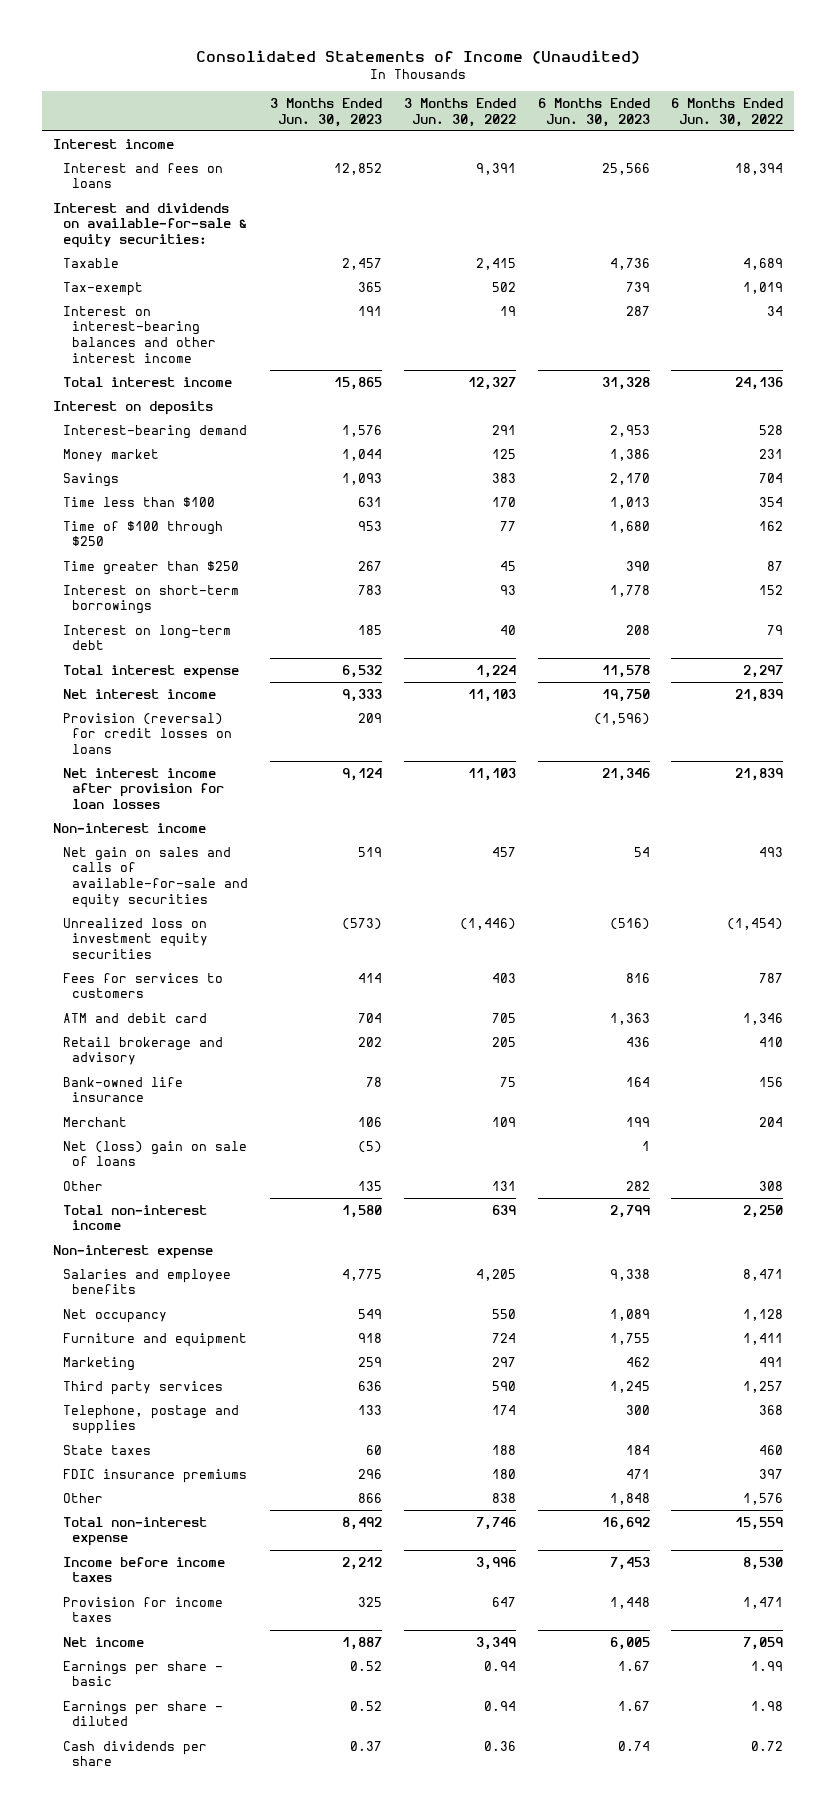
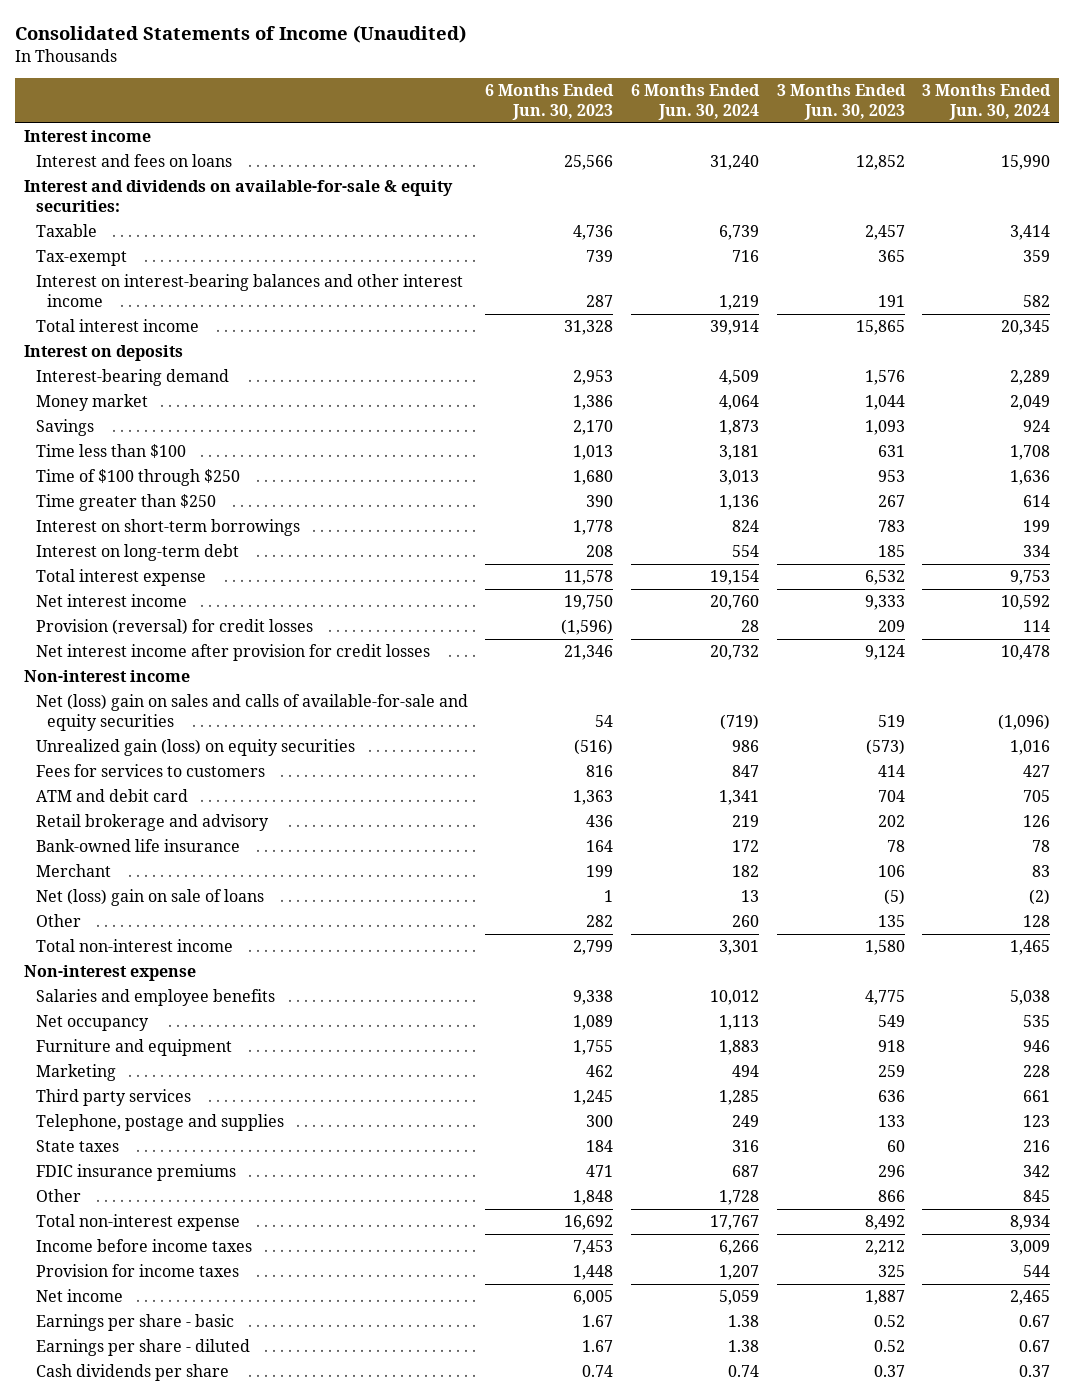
- | 3 Months Ended Jun. 30, 2023 | 3 Months Ended Jun. 30, 2022 | 6 Months Ended Jun. 30, 2023 | 6 Months Ended Jun. 30, 2022
+ | 6 Months Ended Jun. 30, 2023 | 6 Months Ended Jun. 30, 2024 | 3 Months Ended Jun. 30, 2023 | 3 Months Ended Jun. 30, 2024
- Provision (reversal) for credit losses on loans | 209 | | (1,596) |
- Net interest income after provision for loan losses | 9,124 | 11,103 | 21,346 | 21,839
+ Provision (reversal) for credit losses | (1,596) | 28 | 209 | 114
+ Net interest income after provision for credit losses | 21,346 | 20,732 | 9,124 | 10,478
- Net gain on sales and calls of available-for-sale and equity securities | 519 | 457 | 54 | 493
- Unrealized loss on investment equity securities | (573) | (1,446) | (516) | (1,454)
+ Net (loss) gain on sales and calls of available-for-sale and equity securities | 54 | (719) | 519 | (1,096)
+ Unrealized gain (loss) on equity securities | (516) | 986 | (573) | 1,016

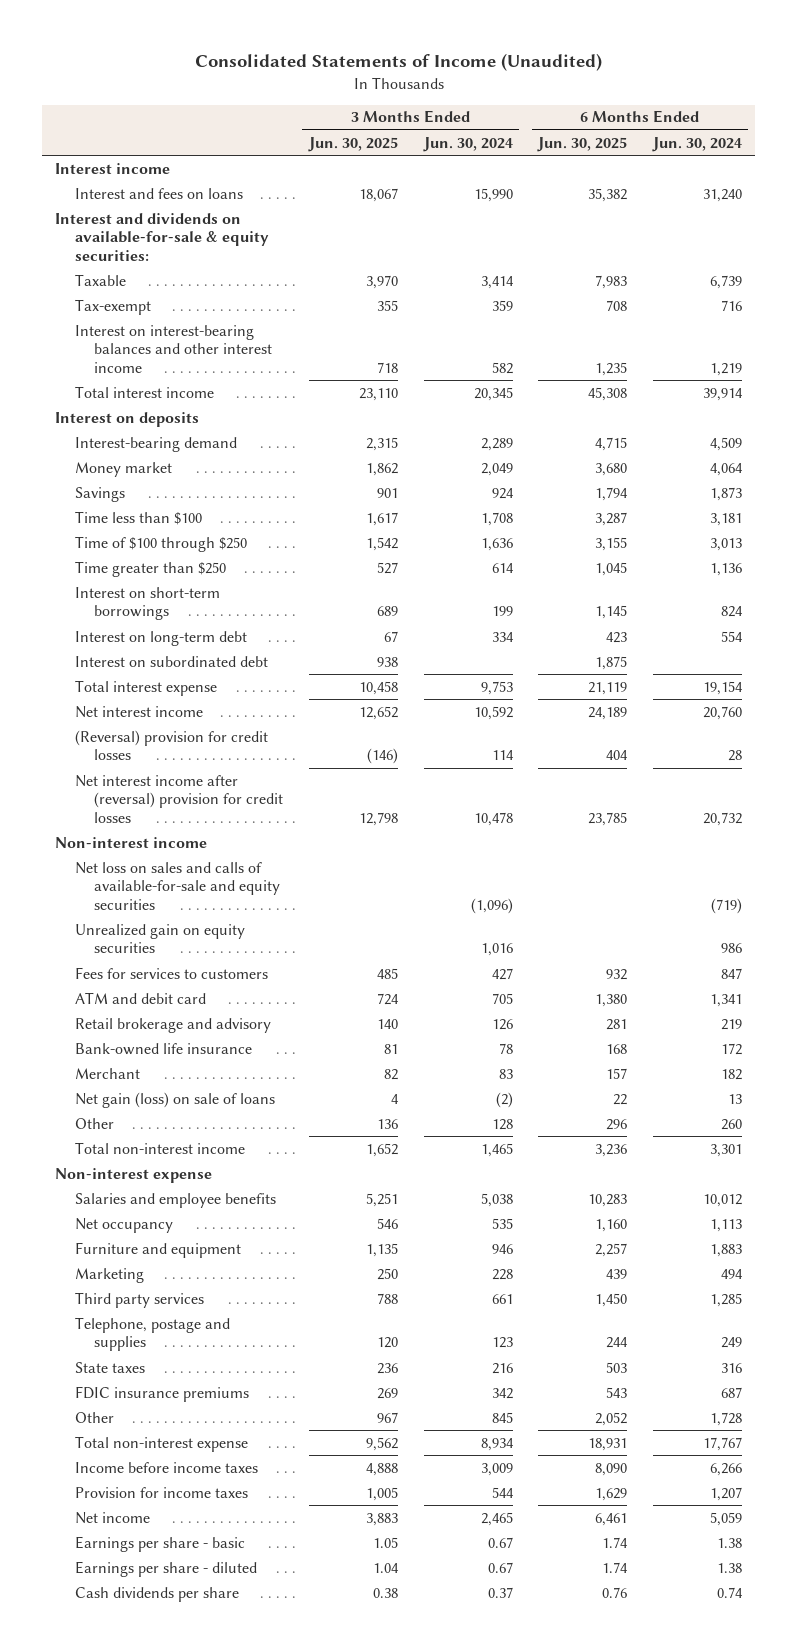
- | 6 Months Ended Jun. 30, 2023 | 6 Months Ended Jun. 30, 2024 | 3 Months Ended Jun. 30, 2023 | 3 Months Ended Jun. 30, 2024
+ | 3 Months Ended Jun. 30, 2025 | 3 Months Ended Jun. 30, 2024 | 6 Months Ended Jun. 30, 2025 | 6 Months Ended Jun. 30, 2024
+ Interest on subordinated debt | 938 | | 1,875 |
- Provision (reversal) for credit losses | (1,596) | 28 | 209 | 114
- Net interest income after provision for credit losses | 21,346 | 20,732 | 9,124 | 10,478
+ (Reversal) provision for credit losses | (146) | 114 | 404 | 28
+ Net interest income after (reversal) provision for credit losses | 12,798 | 10,478 | 23,785 | 20,732
- Net (loss) gain on sales and calls of available-for-sale and equity securities | 54 | (719) | 519 | (1,096)
- Unrealized gain (loss) on equity securities | (516) | 986 | (573) | 1,016
+ Net loss on sales and calls of available-for-sale and equity securities | | (1,096) | | (719)
+ Unrealized gain on equity securities | | 1,016 | | 986
- Net (loss) gain on sale of loans | 1 | 13 | (5) | (2)
+ Net gain (loss) on sale of loans | 4 | (2) | 22 | 13

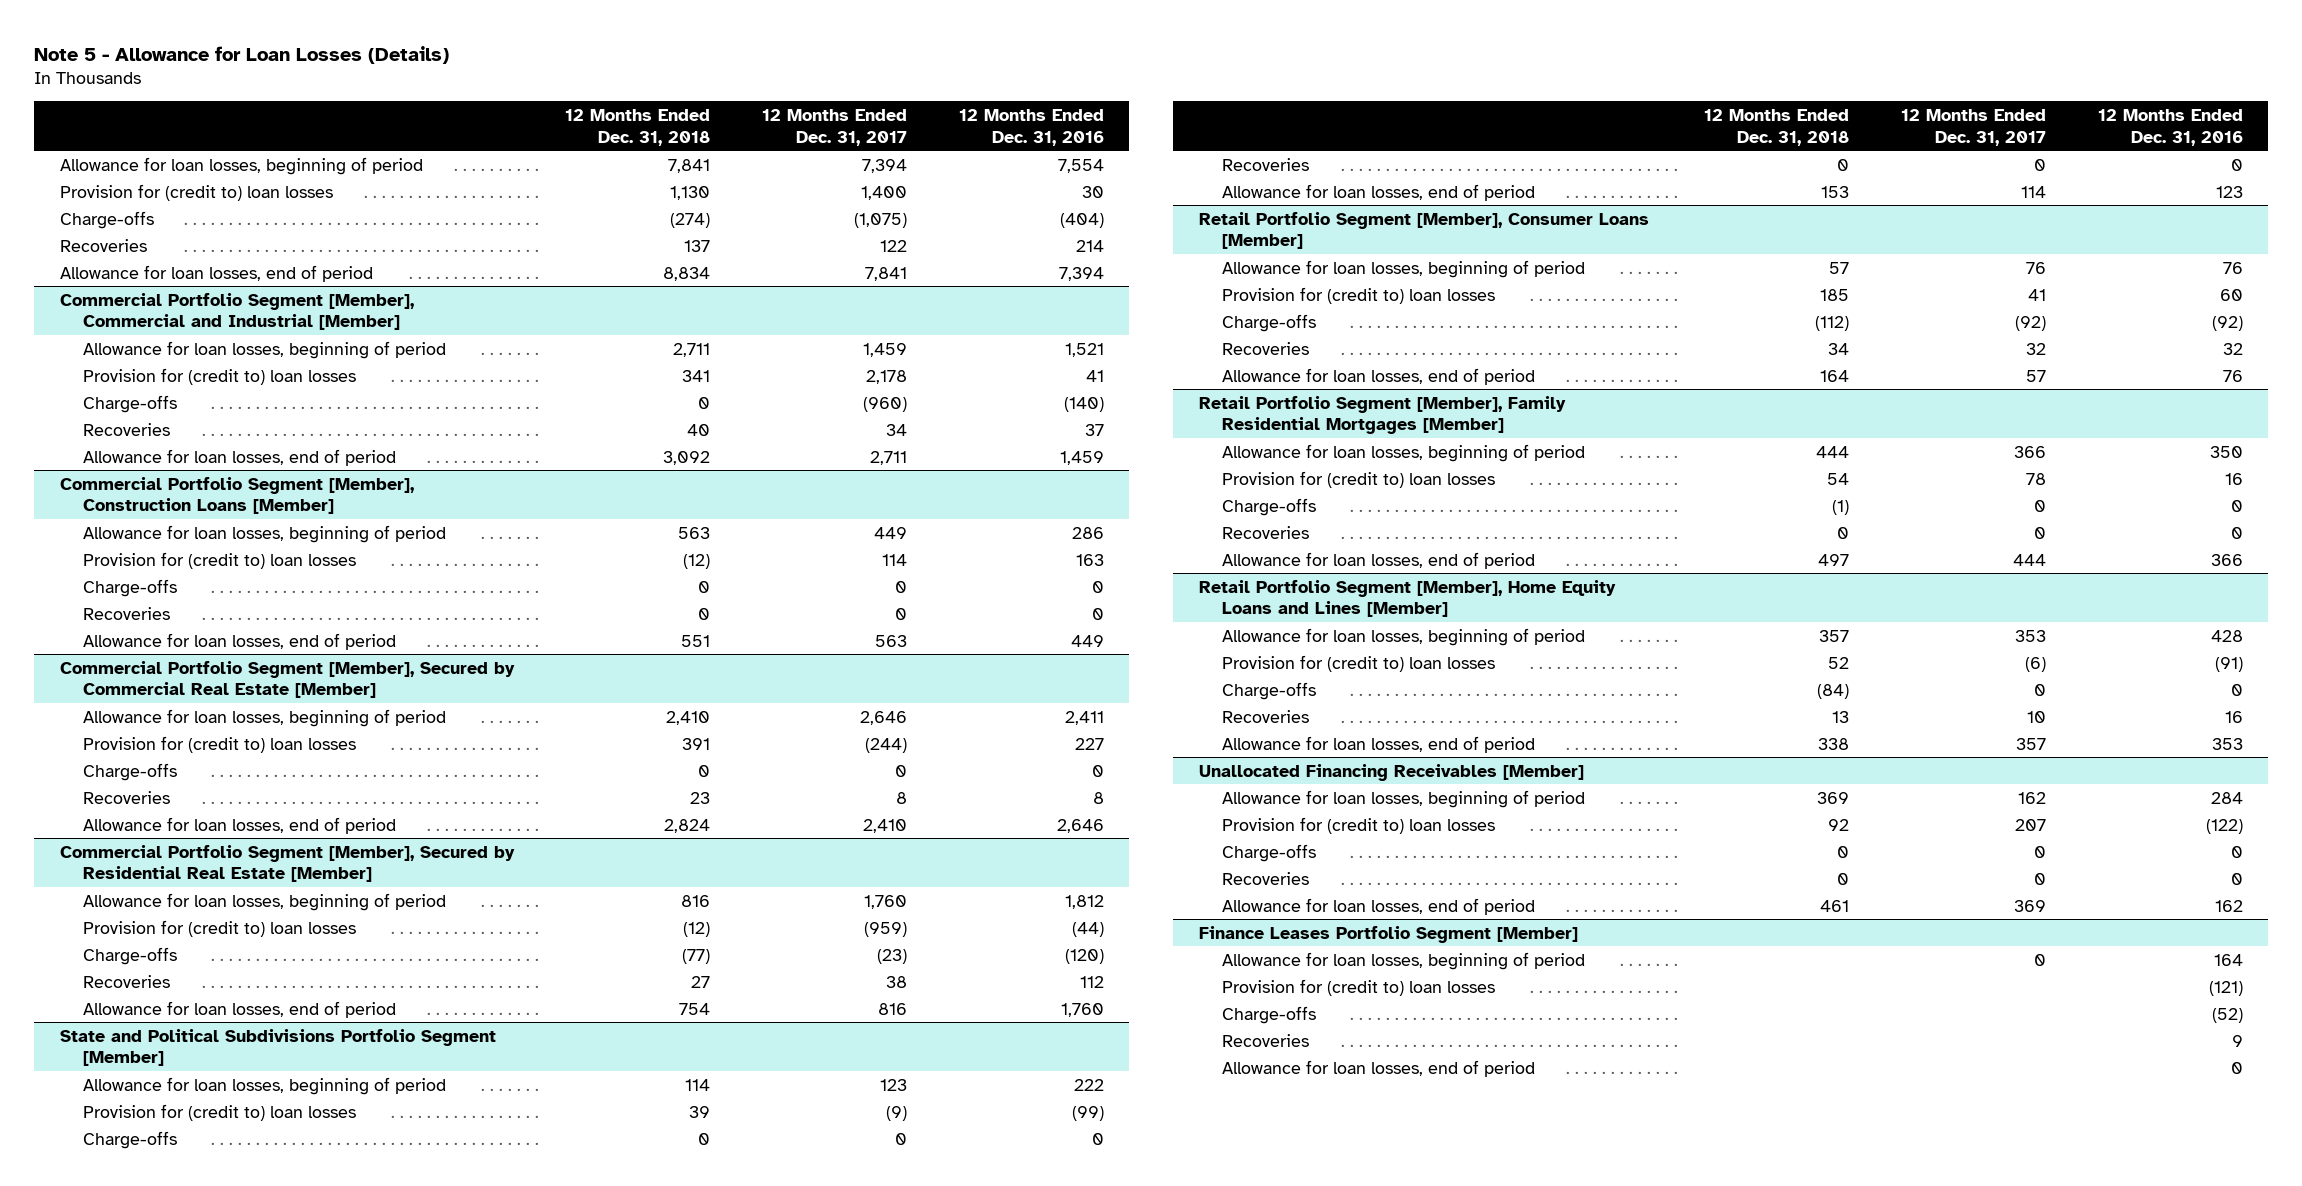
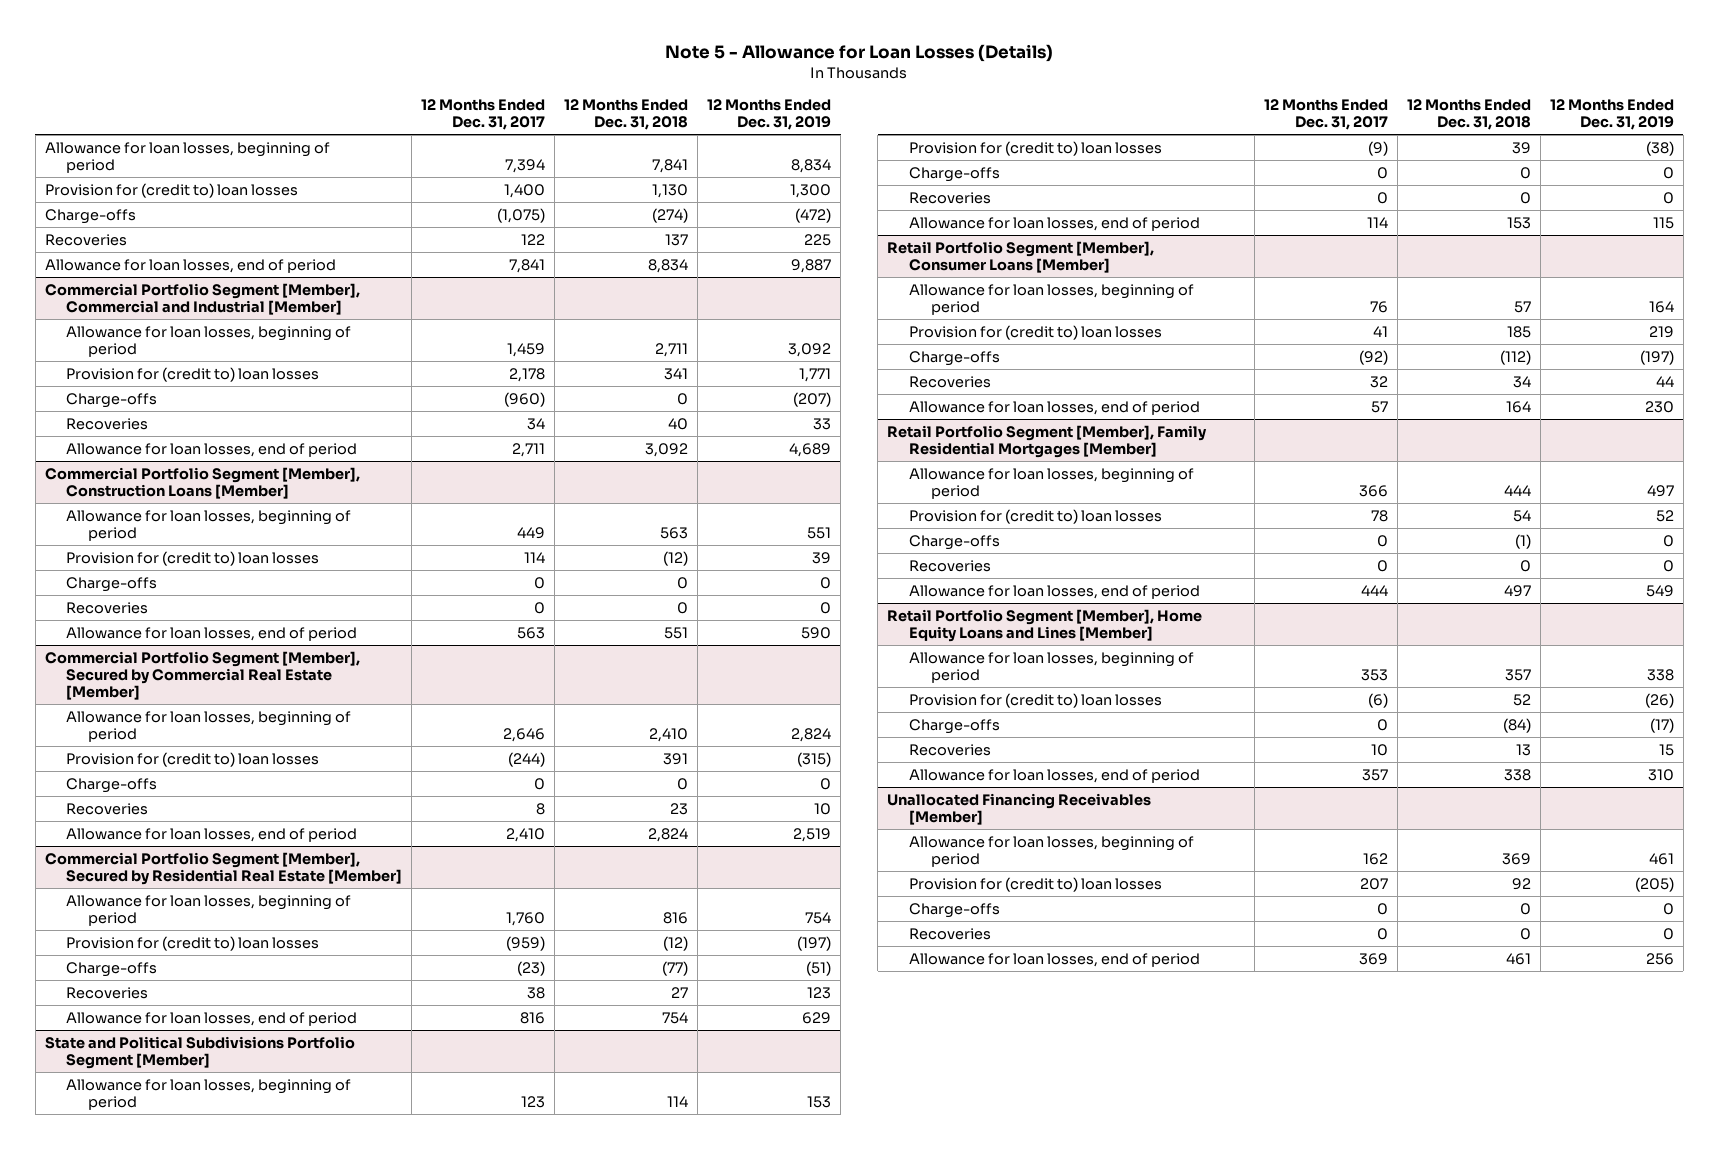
- | 12 Months Ended Dec. 31, 2018 | 12 Months Ended Dec. 31, 2017 | 12 Months Ended Dec. 31, 2016
+ | 12 Months Ended Dec. 31, 2017 | 12 Months Ended Dec. 31, 2018 | 12 Months Ended Dec. 31, 2019
- Finance Leases Portfolio Segment [Member]
- Allowance for loan losses, beginning of period | | 0 | 164
- Provision for (credit to) loan losses | | | (121)
- Charge-offs | | | (52)
- Recoveries | | | 9
- Allowance for loan losses, end of period | | | 0

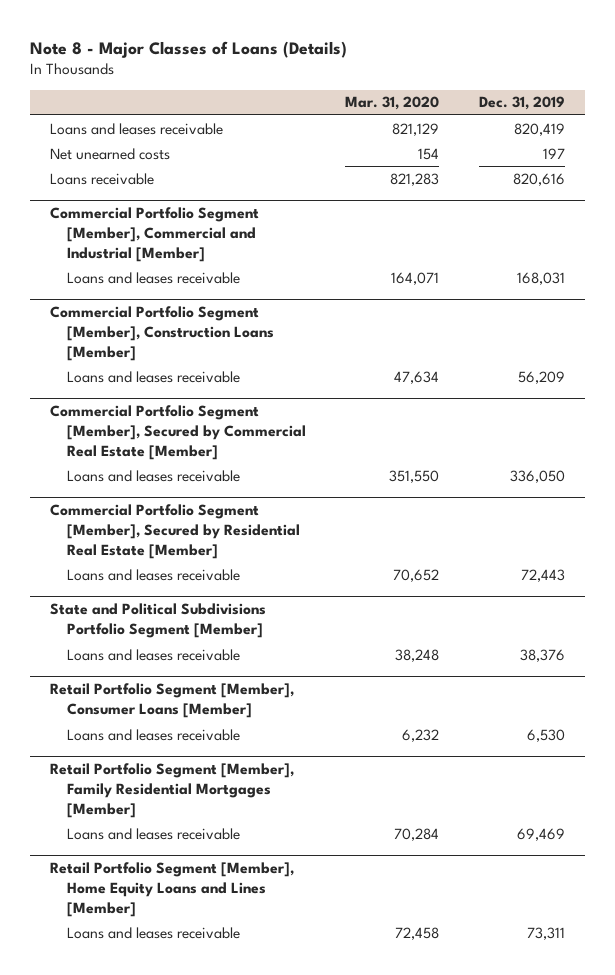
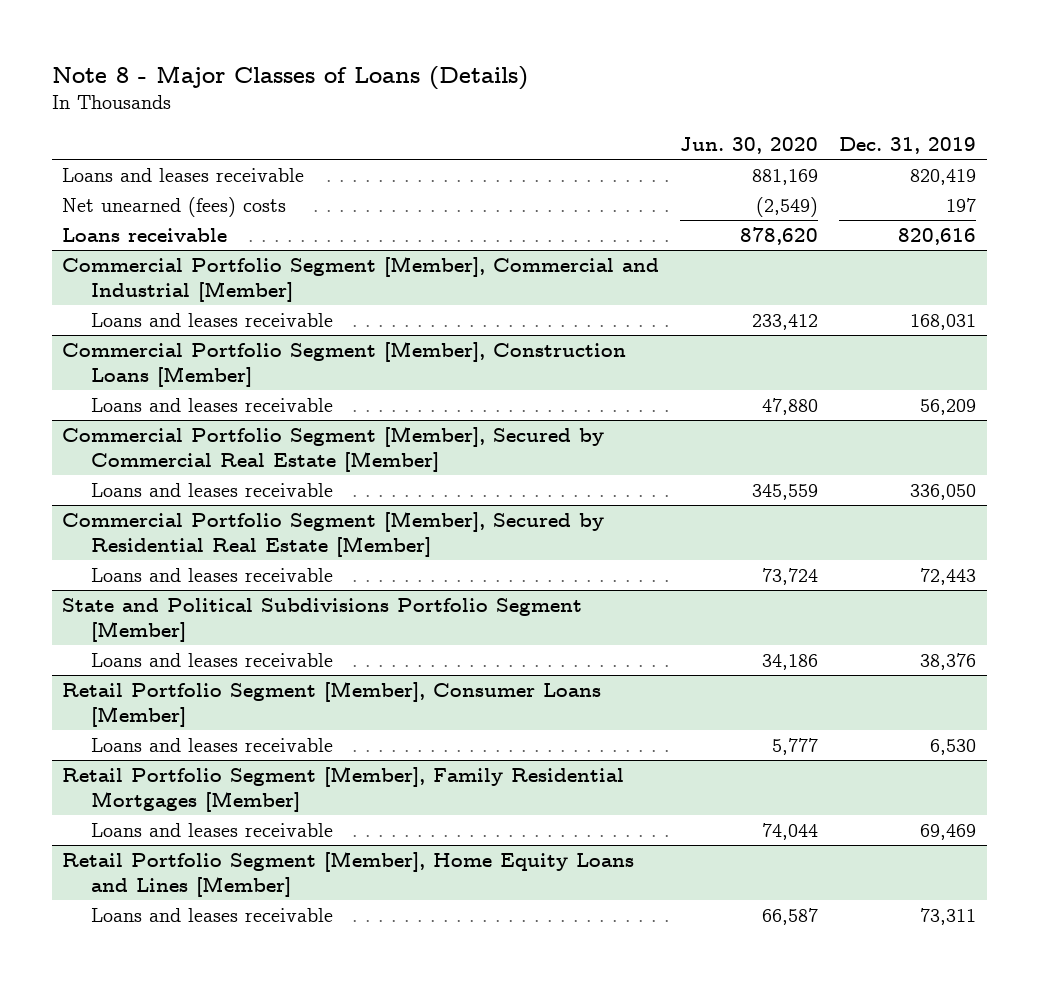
- | Mar. 31, 2020 | Dec. 31, 2019
+ | Jun. 30, 2020 | Dec. 31, 2019
- Net unearned costs | 154 | 197
+ Net unearned (fees) costs | (2,549) | 197

